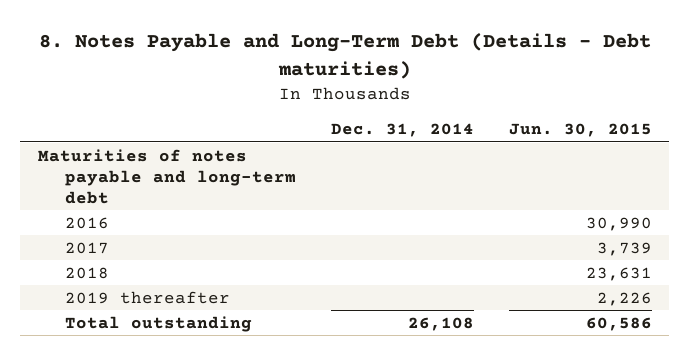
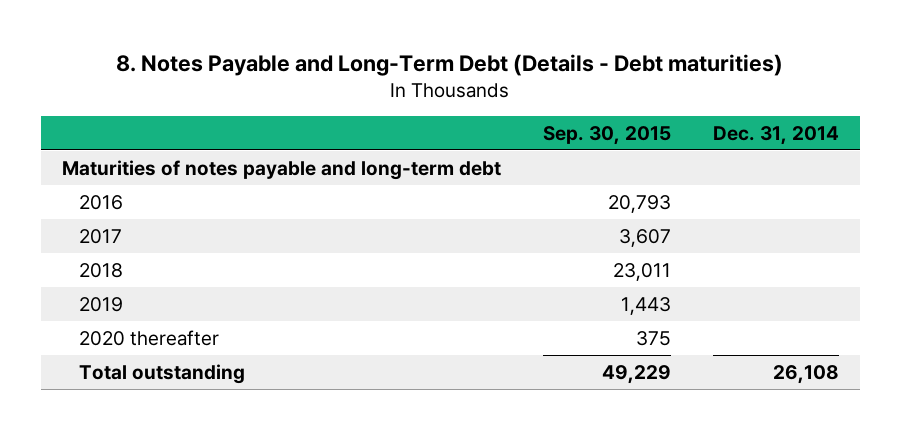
- | Dec. 31, 2014 | Jun. 30, 2015
+ | Sep. 30, 2015 | Dec. 31, 2014
- 2019 thereafter | | 2,226
+ 2019 | 1,443 |
+ 2020 thereafter | 375 |

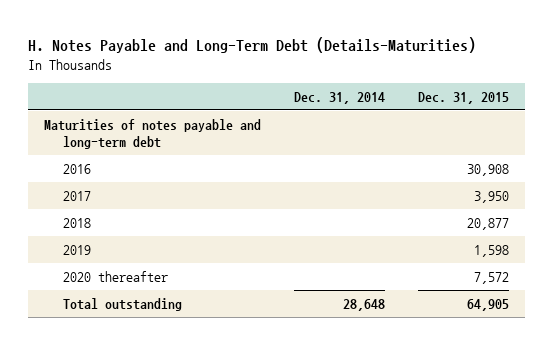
- 8. Notes Payable and Long-Term Debt (Details - Debt maturities)
+ H. Notes Payable and Long-Term Debt (Details-Maturities)
- | Sep. 30, 2015 | Dec. 31, 2014
+ | Dec. 31, 2014 | Dec. 31, 2015
- Total outstanding | 49,229 | 26,108
+ Total outstanding | 28,648 | 64,905

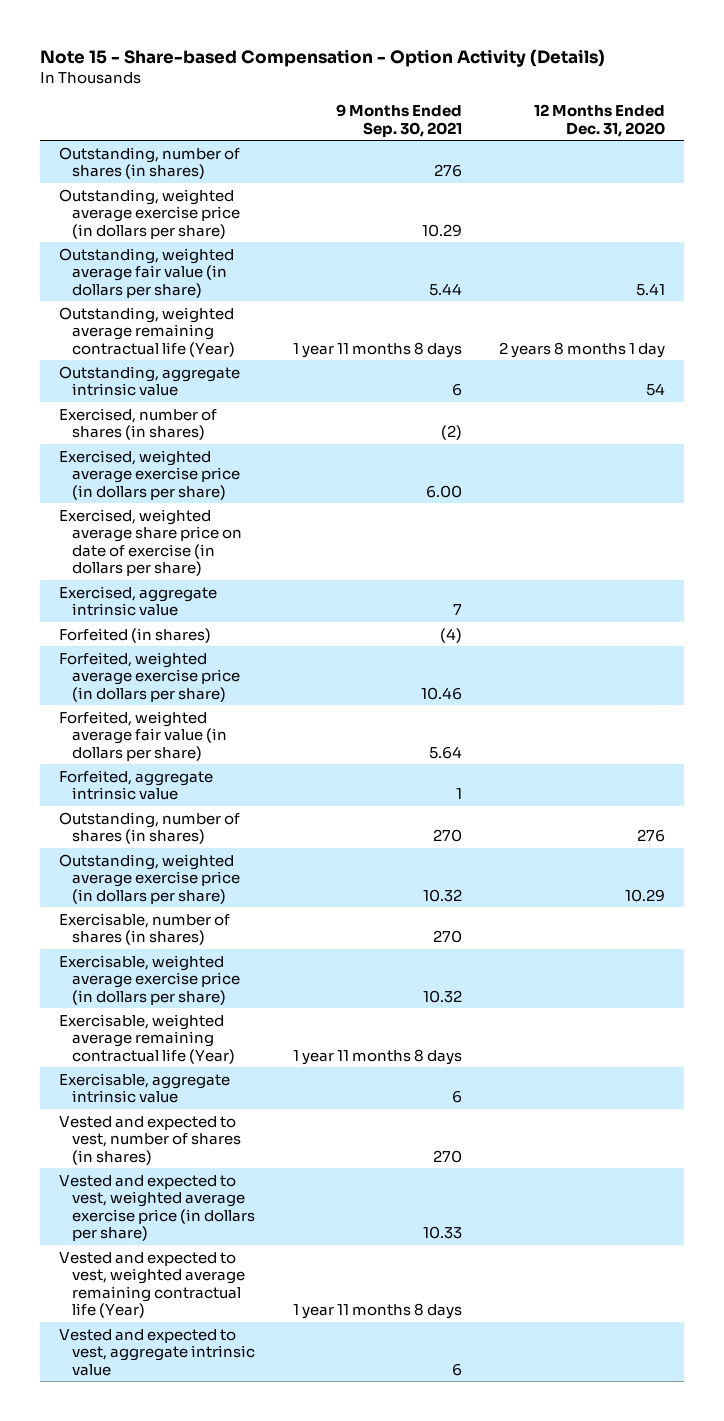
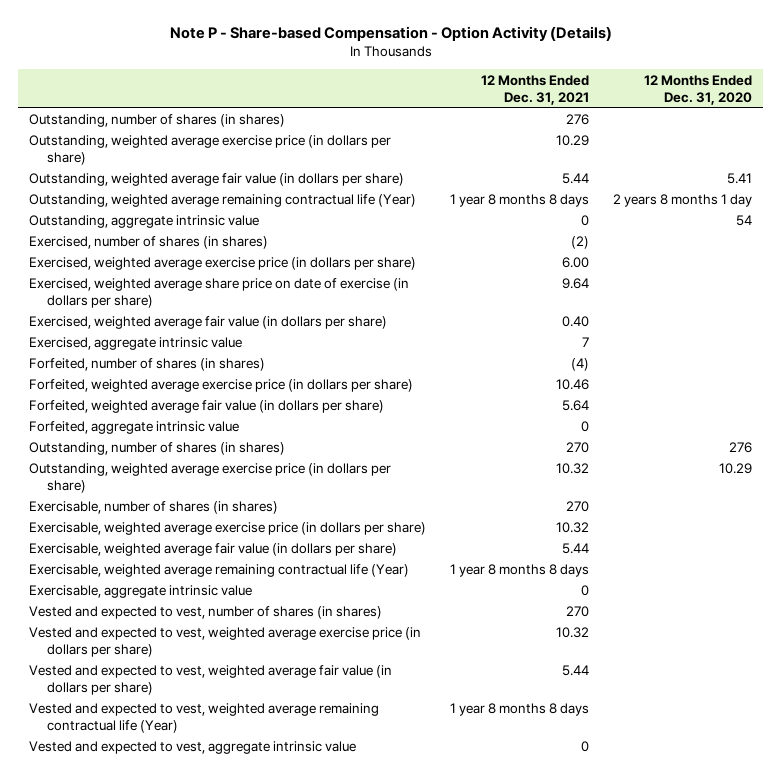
- Note 15 - Share-based Compensation - Option Activity (Details)
+ Note P - Share-based Compensation - Option Activity (Details)
- | 9 Months Ended Sep. 30, 2021 | 12 Months Ended Dec. 31, 2020
+ | 12 Months Ended Dec. 31, 2021 | 12 Months Ended Dec. 31, 2020
+ Exercised, weighted average fair value (in dollars per share) | 0.40 |
- Forfeited (in shares) | (4) |
+ Forfeited, number of shares (in shares) | (4) |
+ Exercisable, weighted average fair value (in dollars per share) | 5.44 |
+ Vested and expected to vest, weighted average fair value (in dollars per share) | 5.44 |

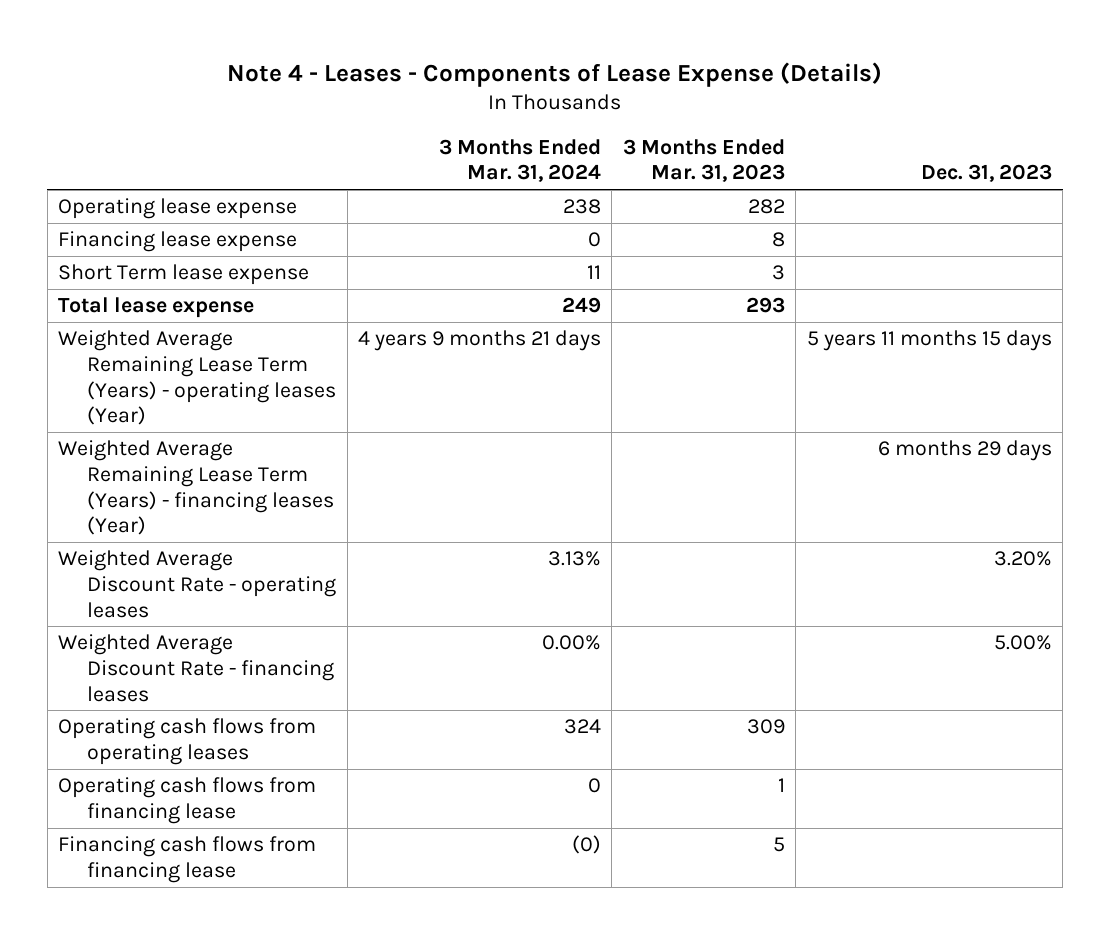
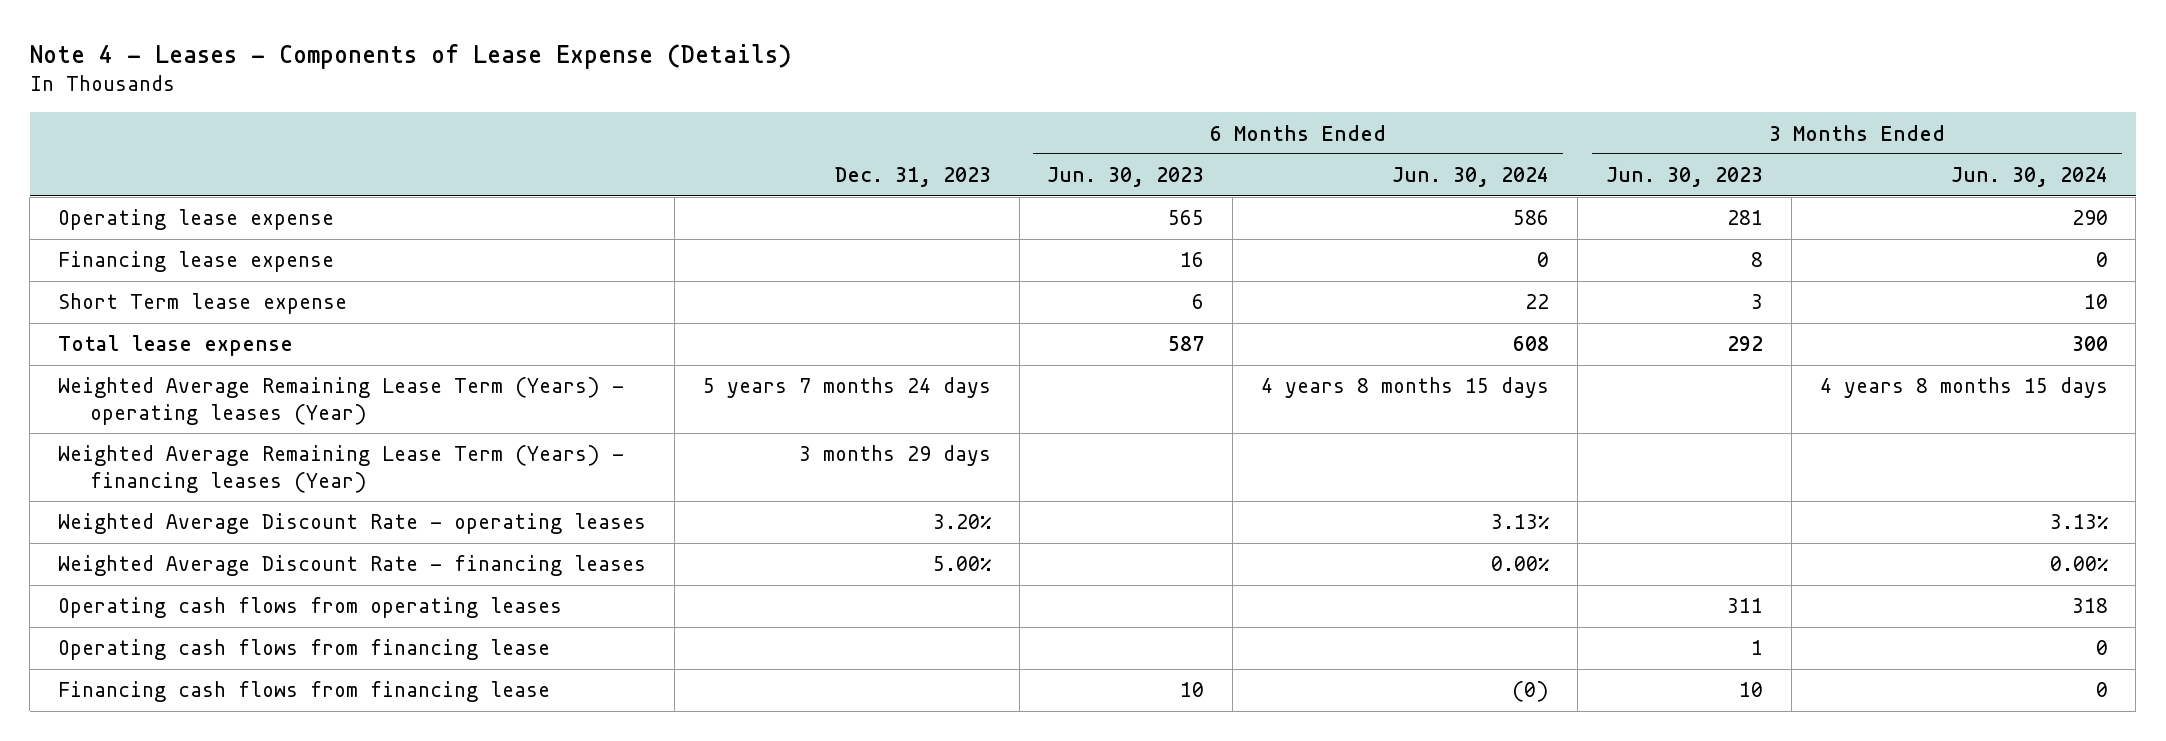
- | 3 Months Ended Mar. 31, 2024 | 3 Months Ended Mar. 31, 2023 | Dec. 31, 2023
+ | Dec. 31, 2023 | 6 Months Ended Jun. 30, 2023 | 6 Months Ended Jun. 30, 2024 | 3 Months Ended Jun. 30, 2023 | 3 Months Ended Jun. 30, 2024
- Weighted Average Remaining Lease Term (Years) - operating leases (Year) | 4 years 9 months 21 days | | 5 years 11 months 15 days
- Weighted Average Remaining Lease Term (Years) - financing leases (Year) | | | 6 months 29 days
+ Weighted Average Remaining Lease Term (Years) - operating leases (Year) | 5 years 7 months 24 days | | 4 years 8 months 15 days | | 4 years 8 months 15 days
+ Weighted Average Remaining Lease Term (Years) - financing leases (Year) | 3 months 29 days | | | |

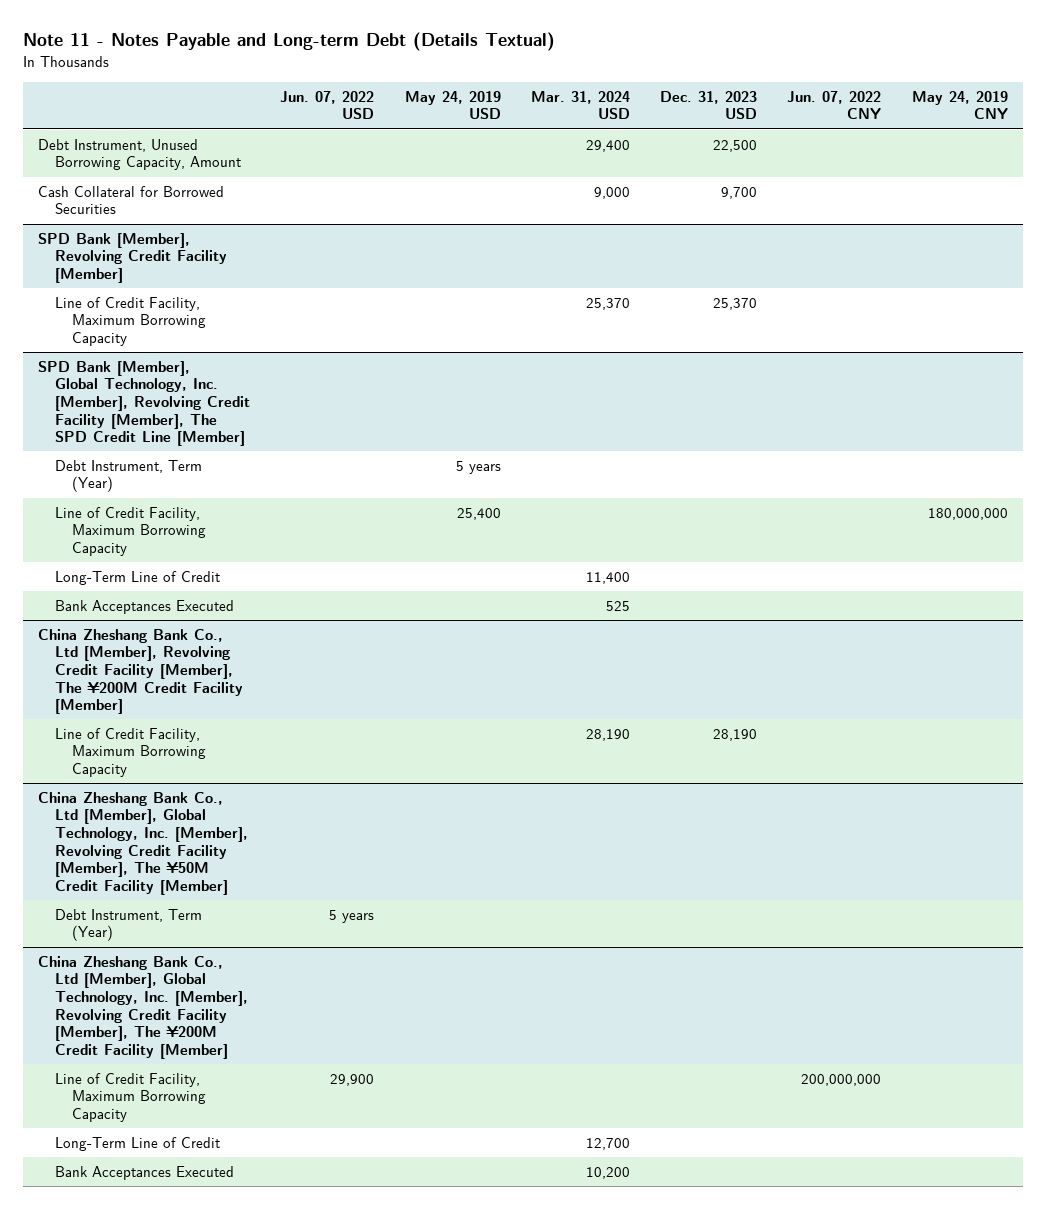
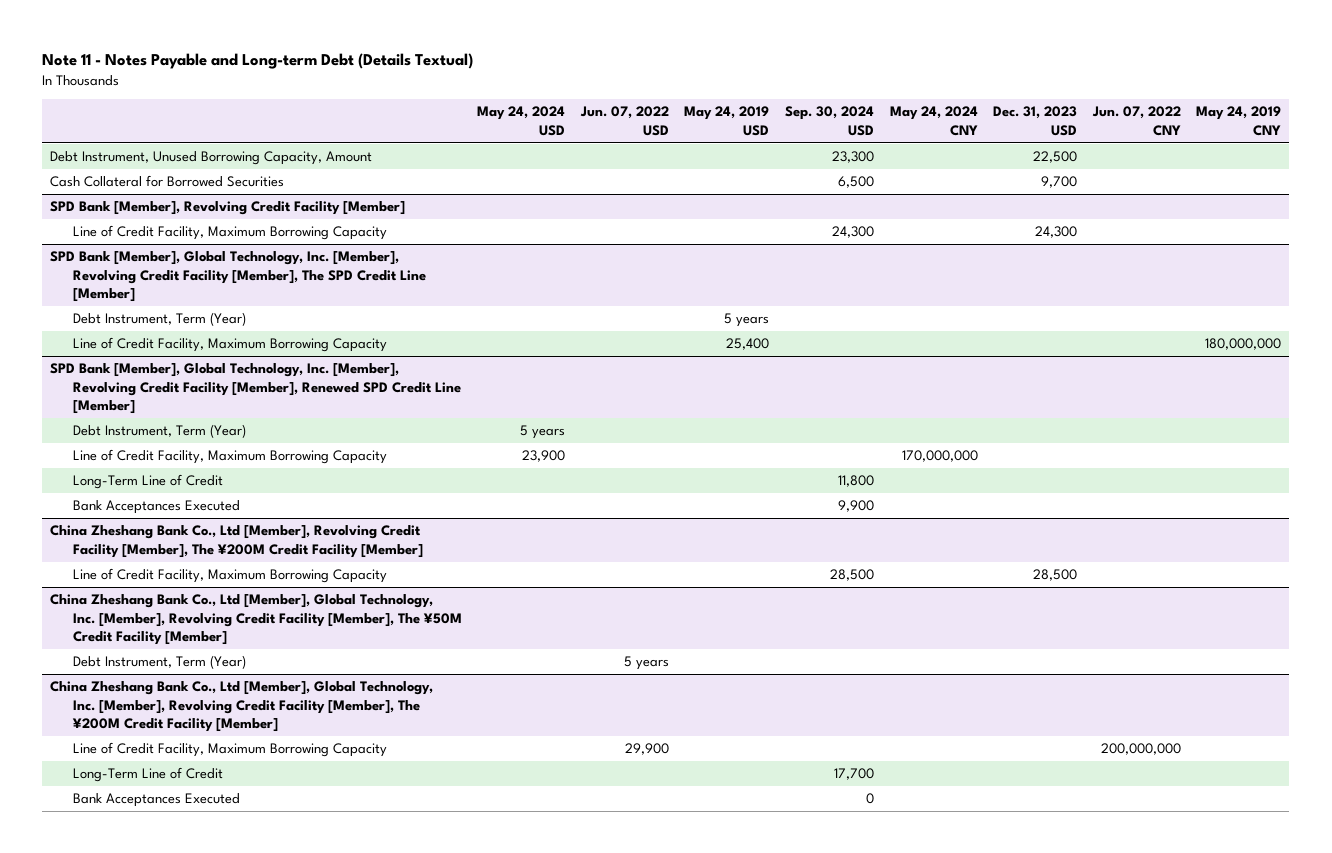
- | Jun. 07, 2022 USD | May 24, 2019 USD | Mar. 31, 2024 USD | Dec. 31, 2023 USD | Jun. 07, 2022 CNY | May 24, 2019 CNY
+ | May 24, 2024 USD | Jun. 07, 2022 USD | May 24, 2019 USD | Sep. 30, 2024 USD | May 24, 2024 CNY | Dec. 31, 2023 USD | Jun. 07, 2022 CNY | May 24, 2019 CNY
@ SPD Bank [Member], Revolving Credit Facility [Member]
- Line of Credit Facility, Maximum Borrowing Capacity | | | 25,370 | 25,370 | |
+ Line of Credit Facility, Maximum Borrowing Capacity | | | | 24,300 | | 24,300 | |
@ SPD Bank [Member], Global Technology, Inc. [Member], Revolving Credit Facility [Member], The SPD Credit Line [Member]
- Long-Term Line of Credit | | | 11,400 | | |
- Bank Acceptances Executed | | | 525 | | |
+ SPD Bank [Member], Global Technology, Inc. [Member], Revolving Credit Facility [Member], Renewed SPD Credit Line [Member]
+ Debt Instrument, Term (Year) | 5 years | | | | | | |
+ Line of Credit Facility, Maximum Borrowing Capacity | 23,900 | | | | 170,000,000 | | |
+ Long-Term Line of Credit | | | | 11,800 | | | |
+ Bank Acceptances Executed | | | | 9,900 | | | |
@ China Zheshang Bank Co., Ltd [Member], Revolving Credit Facility [Member], The ¥200M Credit Facility [Member]
- Line of Credit Facility, Maximum Borrowing Capacity | | | 28,190 | 28,190 | |
+ Line of Credit Facility, Maximum Borrowing Capacity | | | | 28,500 | | 28,500 | |

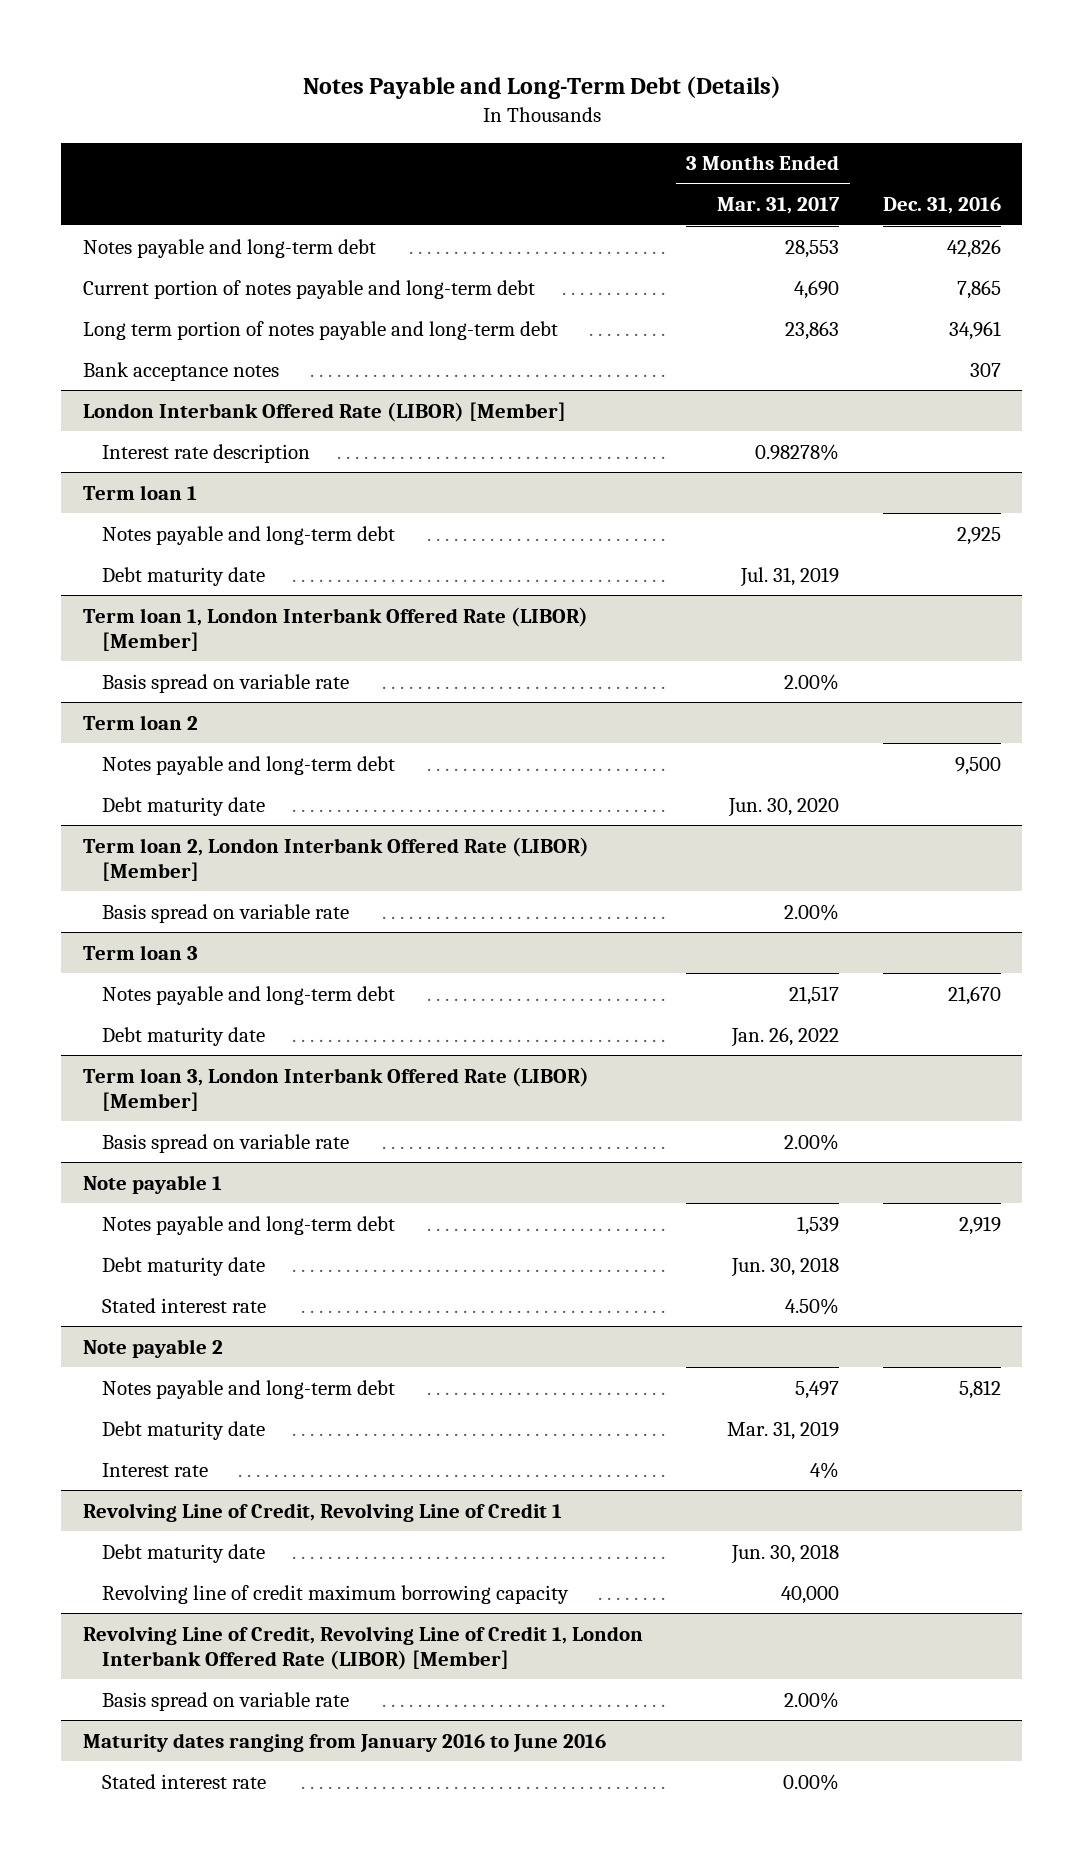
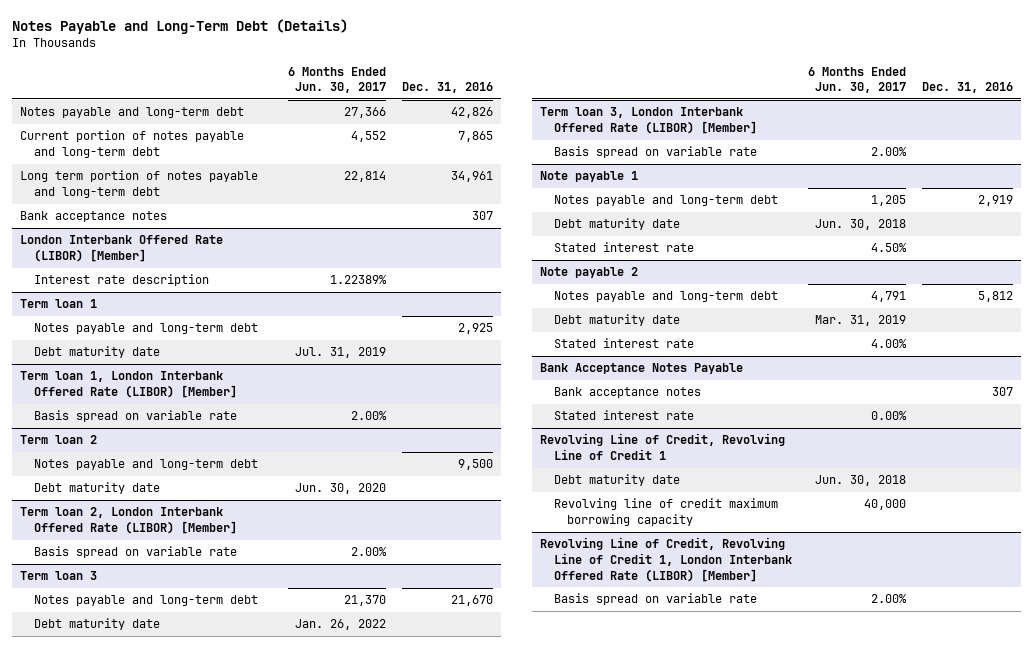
- | 3 Months Ended Mar. 31, 2017 | Dec. 31, 2016
+ | 6 Months Ended Jun. 30, 2017 | Dec. 31, 2016
@ Note payable 2
- Interest rate | 4% |
+ Stated interest rate | 4.00% |
+ Bank Acceptance Notes Payable
+ Bank acceptance notes | | 307
+ Stated interest rate | 0.00% |
- Maturity dates ranging from January 2016 to June 2016
- Stated interest rate | 0.00% |

